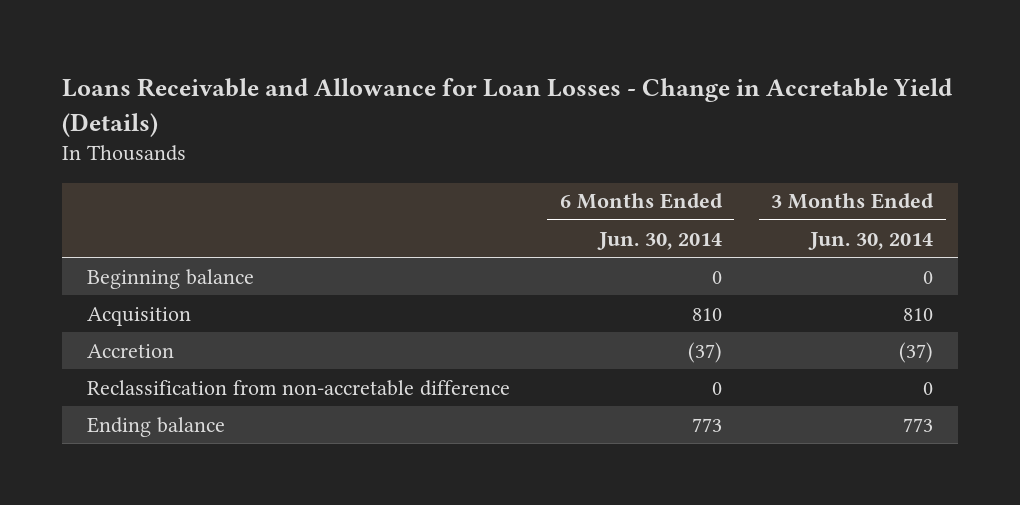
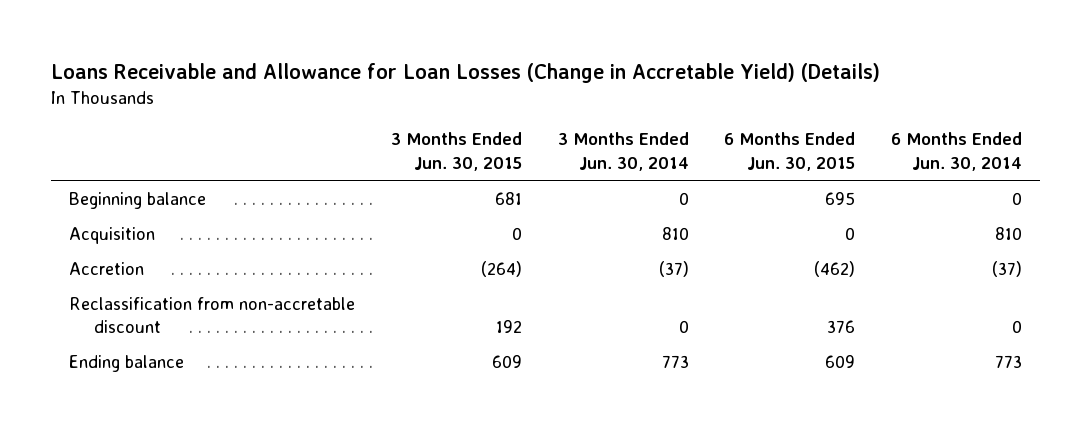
- Loans Receivable and Allowance for Loan Losses - Change in Accretable Yield (Details)
+ Loans Receivable and Allowance for Loan Losses (Change in Accretable Yield) (Details)
- | 6 Months Ended Jun. 30, 2014 | 3 Months Ended Jun. 30, 2014
+ | 3 Months Ended Jun. 30, 2015 | 3 Months Ended Jun. 30, 2014 | 6 Months Ended Jun. 30, 2015 | 6 Months Ended Jun. 30, 2014
- Reclassification from non-accretable difference | 0 | 0
+ Reclassification from non-accretable discount | 192 | 0 | 376 | 0

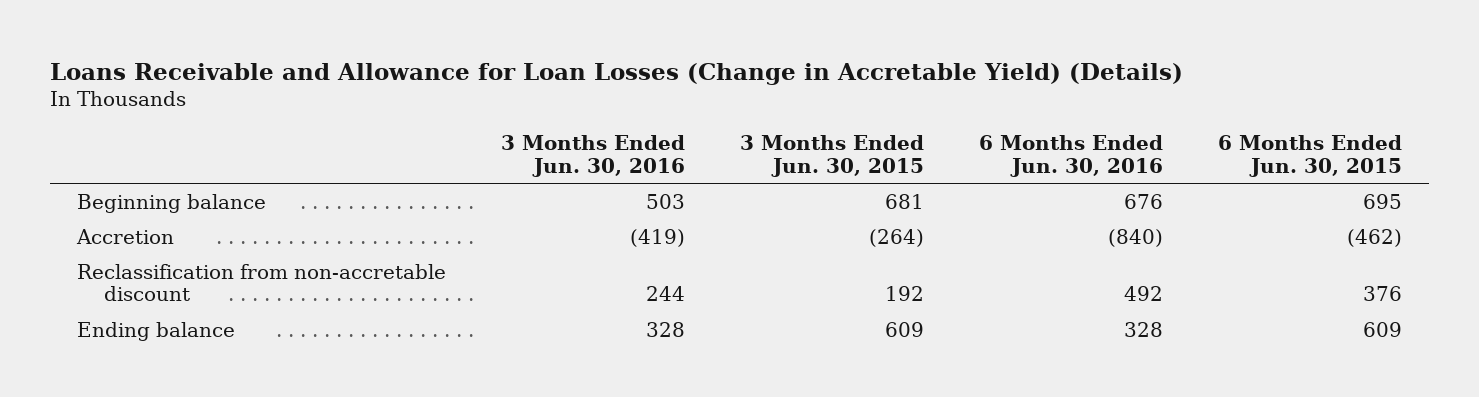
- | 3 Months Ended Jun. 30, 2015 | 3 Months Ended Jun. 30, 2014 | 6 Months Ended Jun. 30, 2015 | 6 Months Ended Jun. 30, 2014
+ | 3 Months Ended Jun. 30, 2016 | 3 Months Ended Jun. 30, 2015 | 6 Months Ended Jun. 30, 2016 | 6 Months Ended Jun. 30, 2015
- Acquisition | 0 | 810 | 0 | 810

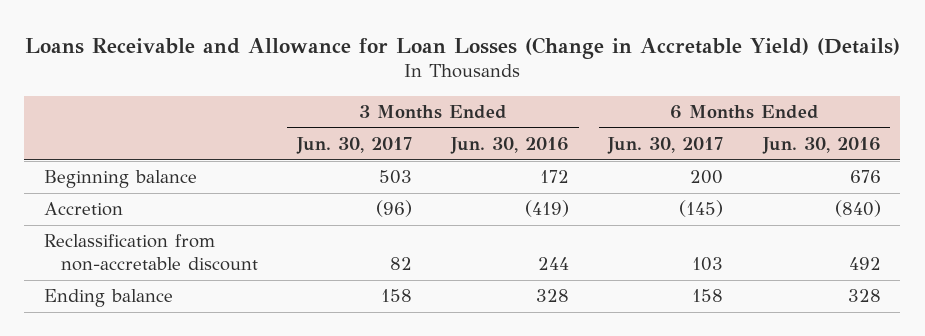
- | 3 Months Ended Jun. 30, 2016 | 3 Months Ended Jun. 30, 2015 | 6 Months Ended Jun. 30, 2016 | 6 Months Ended Jun. 30, 2015
+ | 3 Months Ended Jun. 30, 2017 | 3 Months Ended Jun. 30, 2016 | 6 Months Ended Jun. 30, 2017 | 6 Months Ended Jun. 30, 2016
- Beginning balance | 503 | 681 | 676 | 695
+ Beginning balance | 503 | 172 | 200 | 676

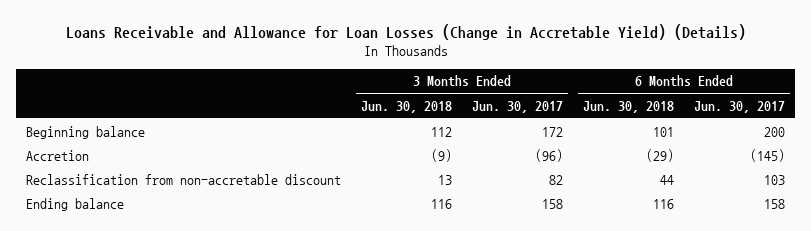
- | 3 Months Ended Jun. 30, 2017 | 3 Months Ended Jun. 30, 2016 | 6 Months Ended Jun. 30, 2017 | 6 Months Ended Jun. 30, 2016
+ | 3 Months Ended Jun. 30, 2018 | 3 Months Ended Jun. 30, 2017 | 6 Months Ended Jun. 30, 2018 | 6 Months Ended Jun. 30, 2017
- Beginning balance | 503 | 172 | 200 | 676
+ Beginning balance | 112 | 172 | 101 | 200

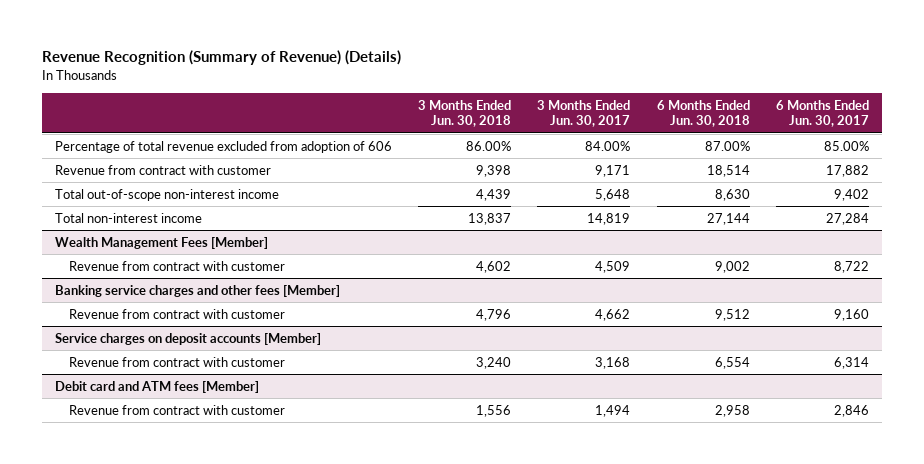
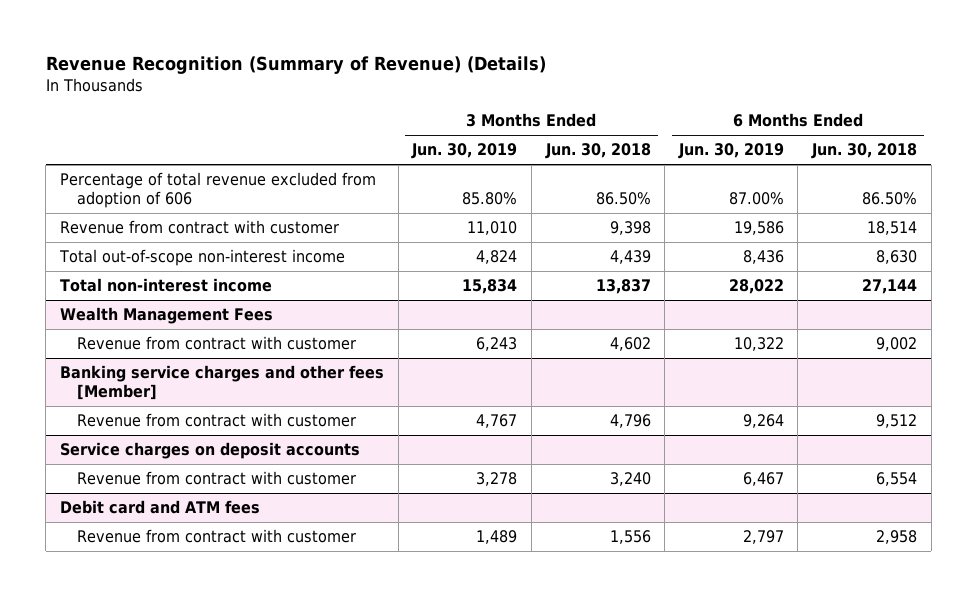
- | 3 Months Ended Jun. 30, 2018 | 3 Months Ended Jun. 30, 2017 | 6 Months Ended Jun. 30, 2018 | 6 Months Ended Jun. 30, 2017
+ | 3 Months Ended Jun. 30, 2019 | 3 Months Ended Jun. 30, 2018 | 6 Months Ended Jun. 30, 2019 | 6 Months Ended Jun. 30, 2018
- Percentage of total revenue excluded from adoption of 606 | 86.00% | 84.00% | 87.00% | 85.00%
+ Percentage of total revenue excluded from adoption of 606 | 85.80% | 86.50% | 87.00% | 86.50%
- Wealth Management Fees [Member]
+ Wealth Management Fees
- Service charges on deposit accounts [Member]
+ Service charges on deposit accounts
- Debit card and ATM fees [Member]
+ Debit card and ATM fees

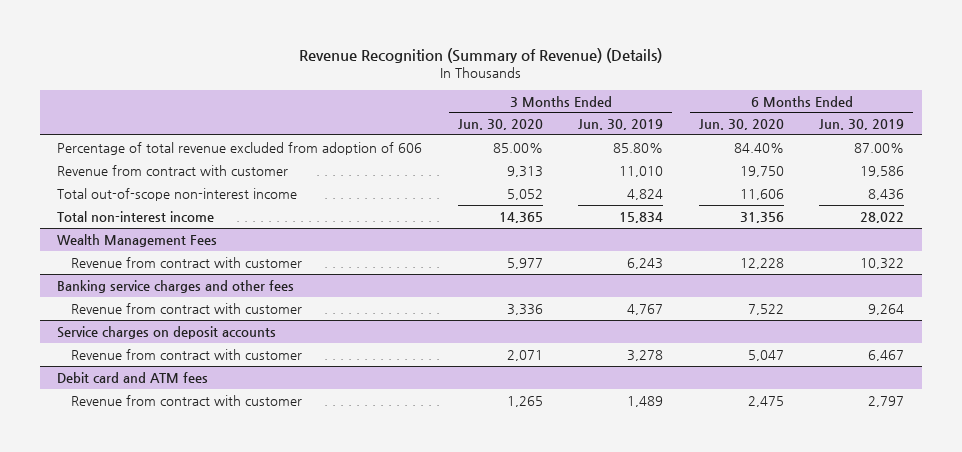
- | 3 Months Ended Jun. 30, 2019 | 3 Months Ended Jun. 30, 2018 | 6 Months Ended Jun. 30, 2019 | 6 Months Ended Jun. 30, 2018
+ | 3 Months Ended Jun. 30, 2020 | 3 Months Ended Jun. 30, 2019 | 6 Months Ended Jun. 30, 2020 | 6 Months Ended Jun. 30, 2019
- Banking service charges and other fees [Member]
+ Banking service charges and other fees

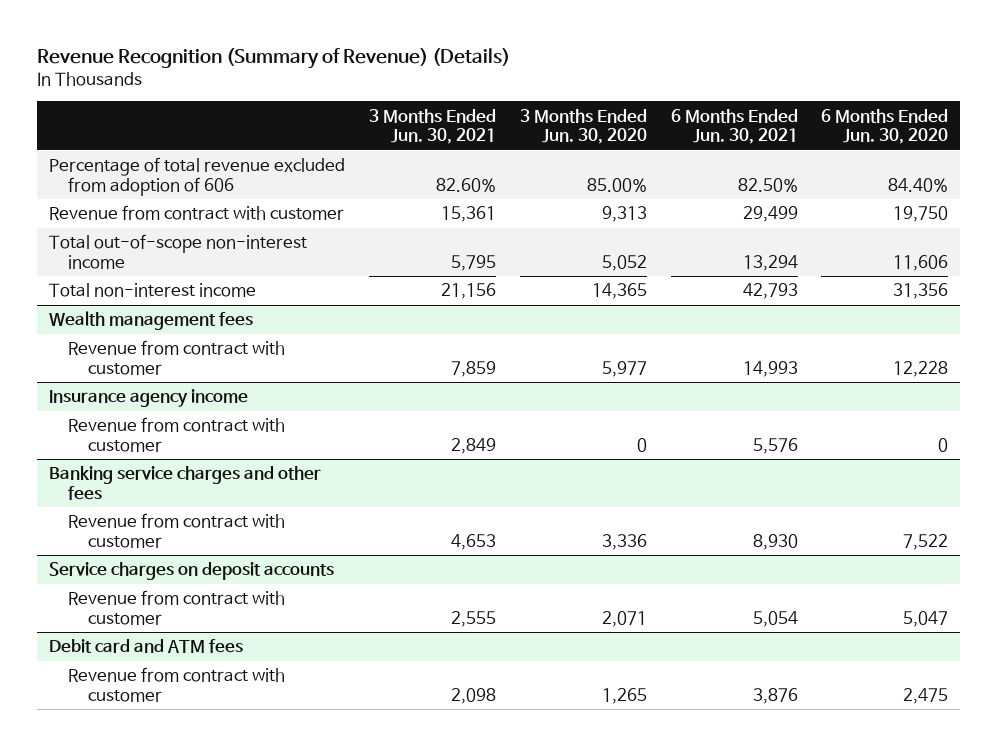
- | 3 Months Ended Jun. 30, 2020 | 3 Months Ended Jun. 30, 2019 | 6 Months Ended Jun. 30, 2020 | 6 Months Ended Jun. 30, 2019
+ | 3 Months Ended Jun. 30, 2021 | 3 Months Ended Jun. 30, 2020 | 6 Months Ended Jun. 30, 2021 | 6 Months Ended Jun. 30, 2020
- Wealth Management Fees
+ Wealth management fees
+ Insurance agency income
+ Revenue from contract with customer | 2,849 | 0 | 5,576 | 0

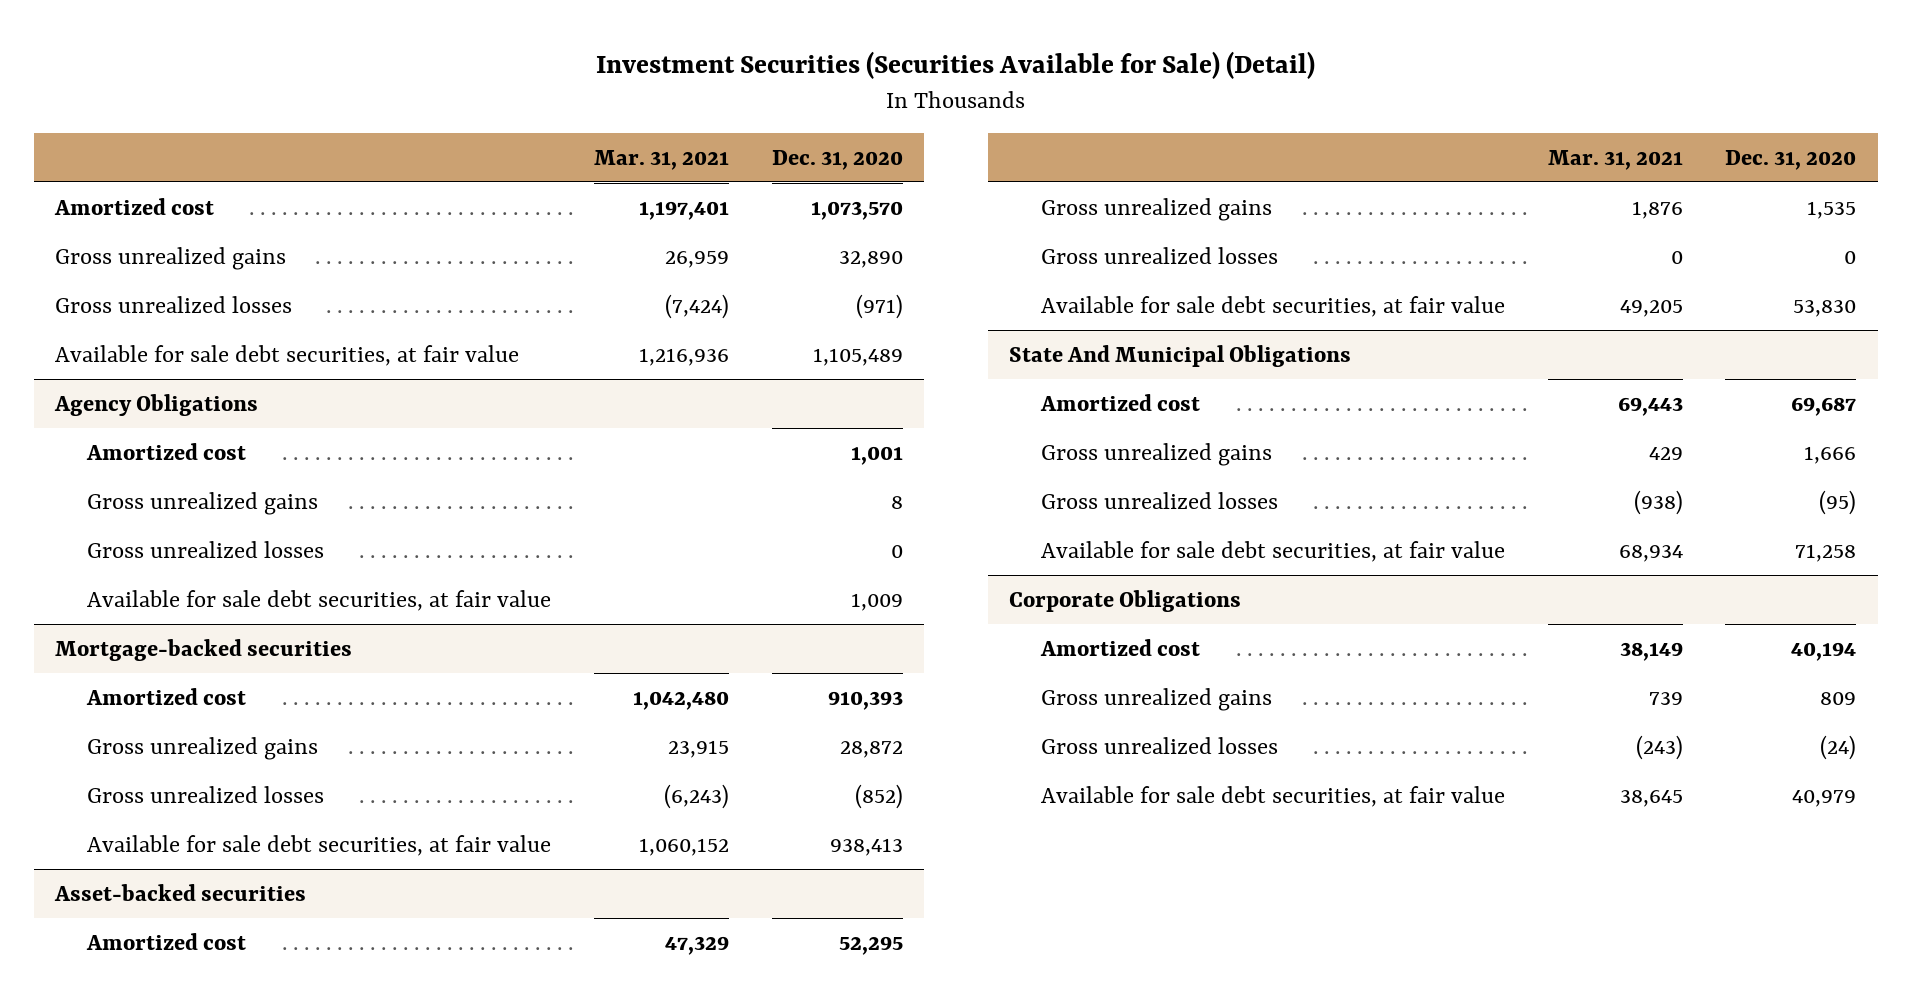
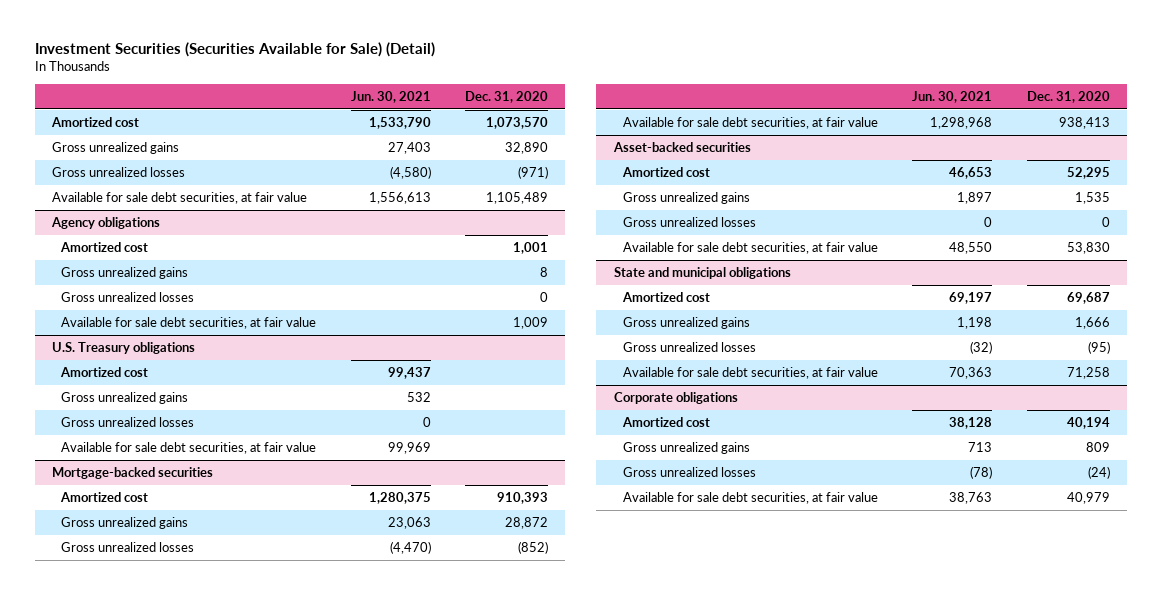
- | Mar. 31, 2021 | Dec. 31, 2020
+ | Jun. 30, 2021 | Dec. 31, 2020
- Agency Obligations
+ Agency obligations
+ U.S. Treasury obligations
+ Amortized cost | 99,437 |
+ Gross unrealized gains | 532 |
+ Gross unrealized losses | 0 |
+ Available for sale debt securities, at fair value | 99,969 |
- State And Municipal Obligations
+ State and municipal obligations
- Corporate Obligations
+ Corporate obligations

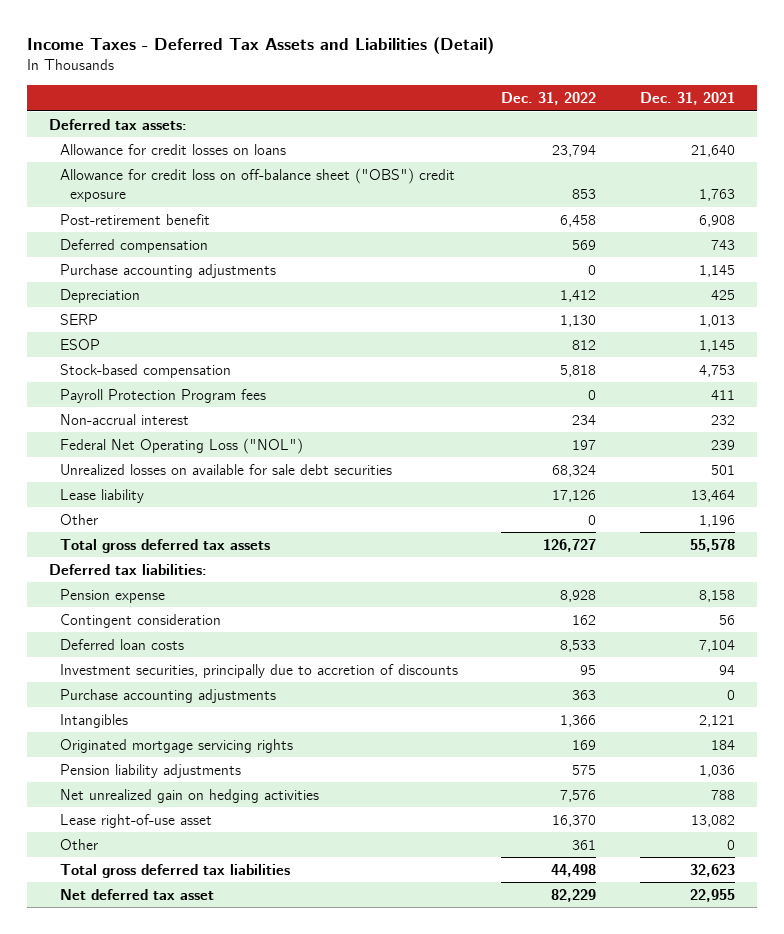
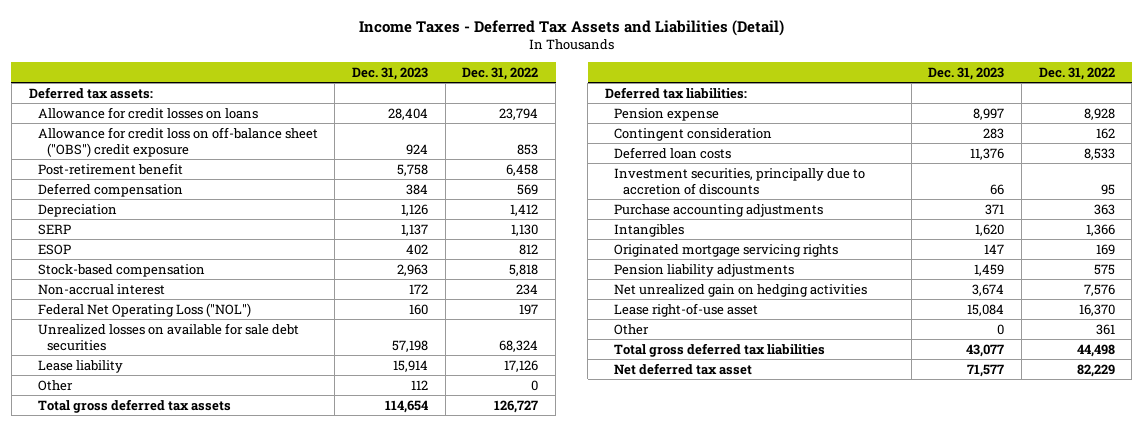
- | Dec. 31, 2022 | Dec. 31, 2021
+ | Dec. 31, 2023 | Dec. 31, 2022
- Purchase accounting adjustments | 0 | 1,145
- Payroll Protection Program fees | 0 | 411

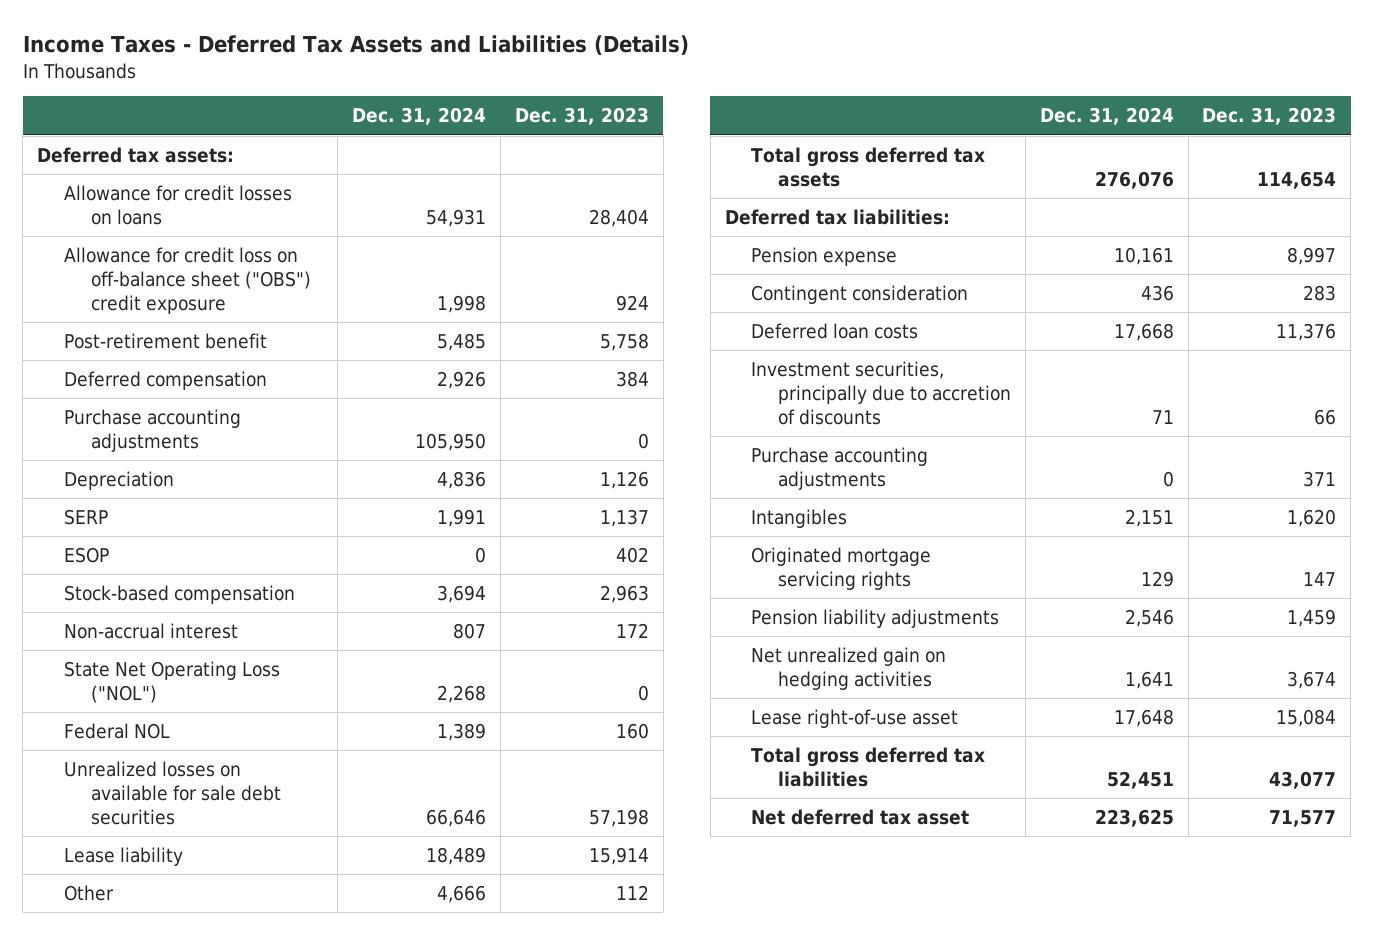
- Income Taxes - Deferred Tax Assets and Liabilities (Detail)
+ Income Taxes - Deferred Tax Assets and Liabilities (Details)
- | Dec. 31, 2023 | Dec. 31, 2022
+ | Dec. 31, 2024 | Dec. 31, 2023
+ Purchase accounting adjustments | 105,950 | 0
- Federal Net Operating Loss ("NOL") | 160 | 197
+ State Net Operating Loss ("NOL") | 2,268 | 0
+ Federal NOL | 1,389 | 160
- Other | 0 | 361

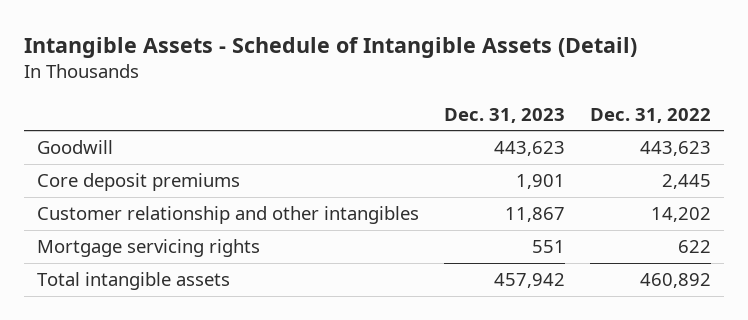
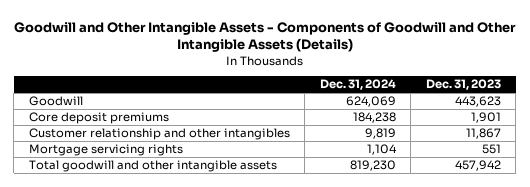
- Intangible Assets - Schedule of Intangible Assets (Detail)
+ Goodwill and Other Intangible Assets - Components of Goodwill and Other Intangible Assets (Details)
- | Dec. 31, 2023 | Dec. 31, 2022
+ | Dec. 31, 2024 | Dec. 31, 2023
- Total intangible assets | 457,942 | 460,892
+ Total goodwill and other intangible assets | 819,230 | 457,942

